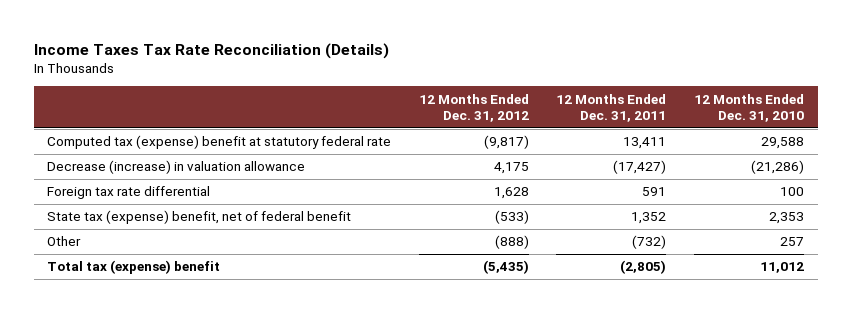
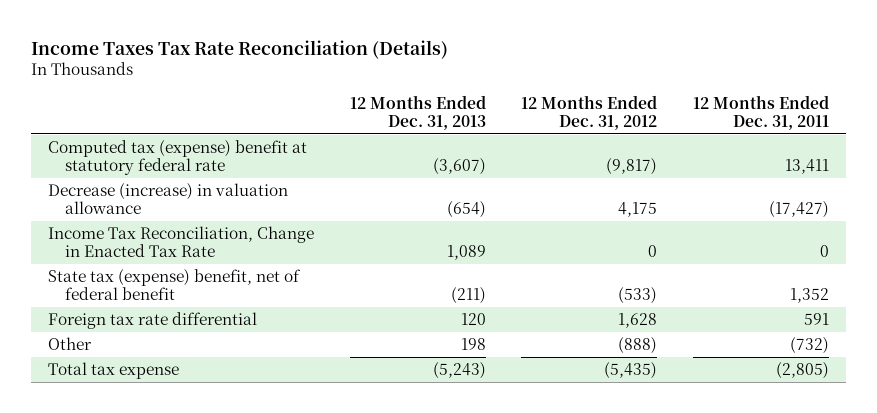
- | 12 Months Ended Dec. 31, 2012 | 12 Months Ended Dec. 31, 2011 | 12 Months Ended Dec. 31, 2010
+ | 12 Months Ended Dec. 31, 2013 | 12 Months Ended Dec. 31, 2012 | 12 Months Ended Dec. 31, 2011
+ Income Tax Reconciliation, Change in Enacted Tax Rate | 1,089 | 0 | 0
moved down: Foreign tax rate differential | 120 | 1,628 | 591
- Total tax (expense) benefit | (5,435) | (2,805) | 11,012
+ Total tax expense | (5,243) | (5,435) | (2,805)

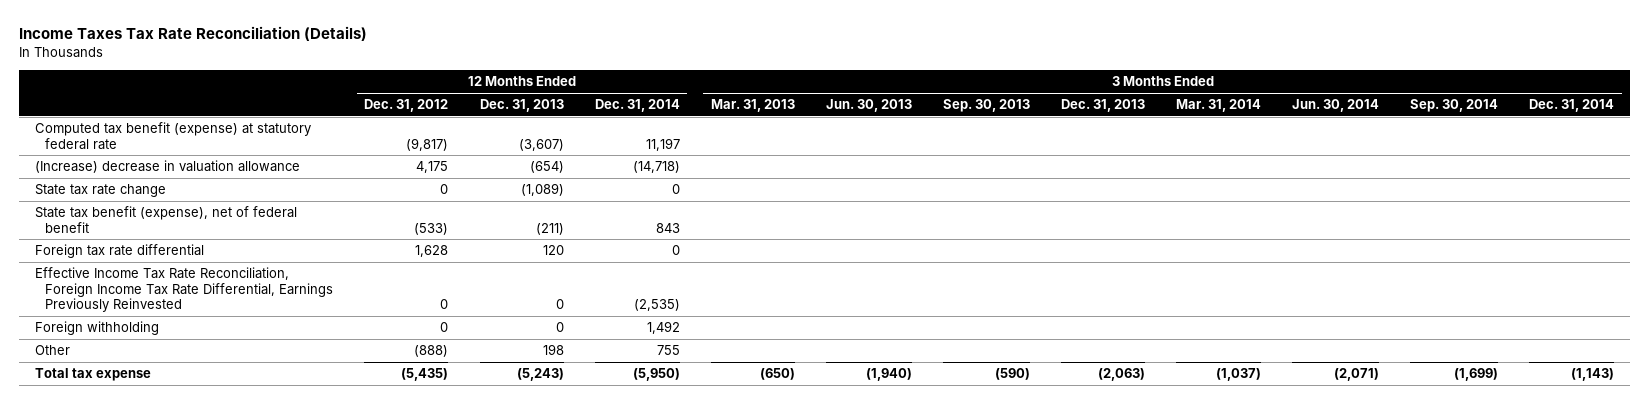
- | 12 Months Ended Dec. 31, 2013 | 12 Months Ended Dec. 31, 2012 | 12 Months Ended Dec. 31, 2011
+ | 12 Months Ended Dec. 31, 2012 | 12 Months Ended Dec. 31, 2013 | 12 Months Ended Dec. 31, 2014 | 3 Months Ended Mar. 31, 2013 | 3 Months Ended Jun. 30, 2013 | 3 Months Ended Sep. 30, 2013 | 3 Months Ended Dec. 31, 2013 | 3 Months Ended Mar. 31, 2014 | 3 Months Ended Jun. 30, 2014 | 3 Months Ended Sep. 30, 2014 | 3 Months Ended Dec. 31, 2014
- Computed tax (expense) benefit at statutory federal rate | (3,607) | (9,817) | 13,411
- Decrease (increase) in valuation allowance | (654) | 4,175 | (17,427)
- Income Tax Reconciliation, Change in Enacted Tax Rate | 1,089 | 0 | 0
- State tax (expense) benefit, net of federal benefit | (211) | (533) | 1,352
+ Computed tax benefit (expense) at statutory federal rate | (9,817) | (3,607) | 11,197 | | | | | | | |
+ (Increase) decrease in valuation allowance | 4,175 | (654) | (14,718) | | | | | | | |
+ State tax rate change | 0 | (1,089) | 0 | | | | | | | |
+ State tax benefit (expense), net of federal benefit | (533) | (211) | 843 | | | | | | | |
+ Effective Income Tax Rate Reconciliation, Foreign Income Tax Rate Differential, Earnings Previously Reinvested | 0 | 0 | (2,535) | | | | | | | |
+ Foreign withholding | 0 | 0 | 1,492 | | | | | | | |

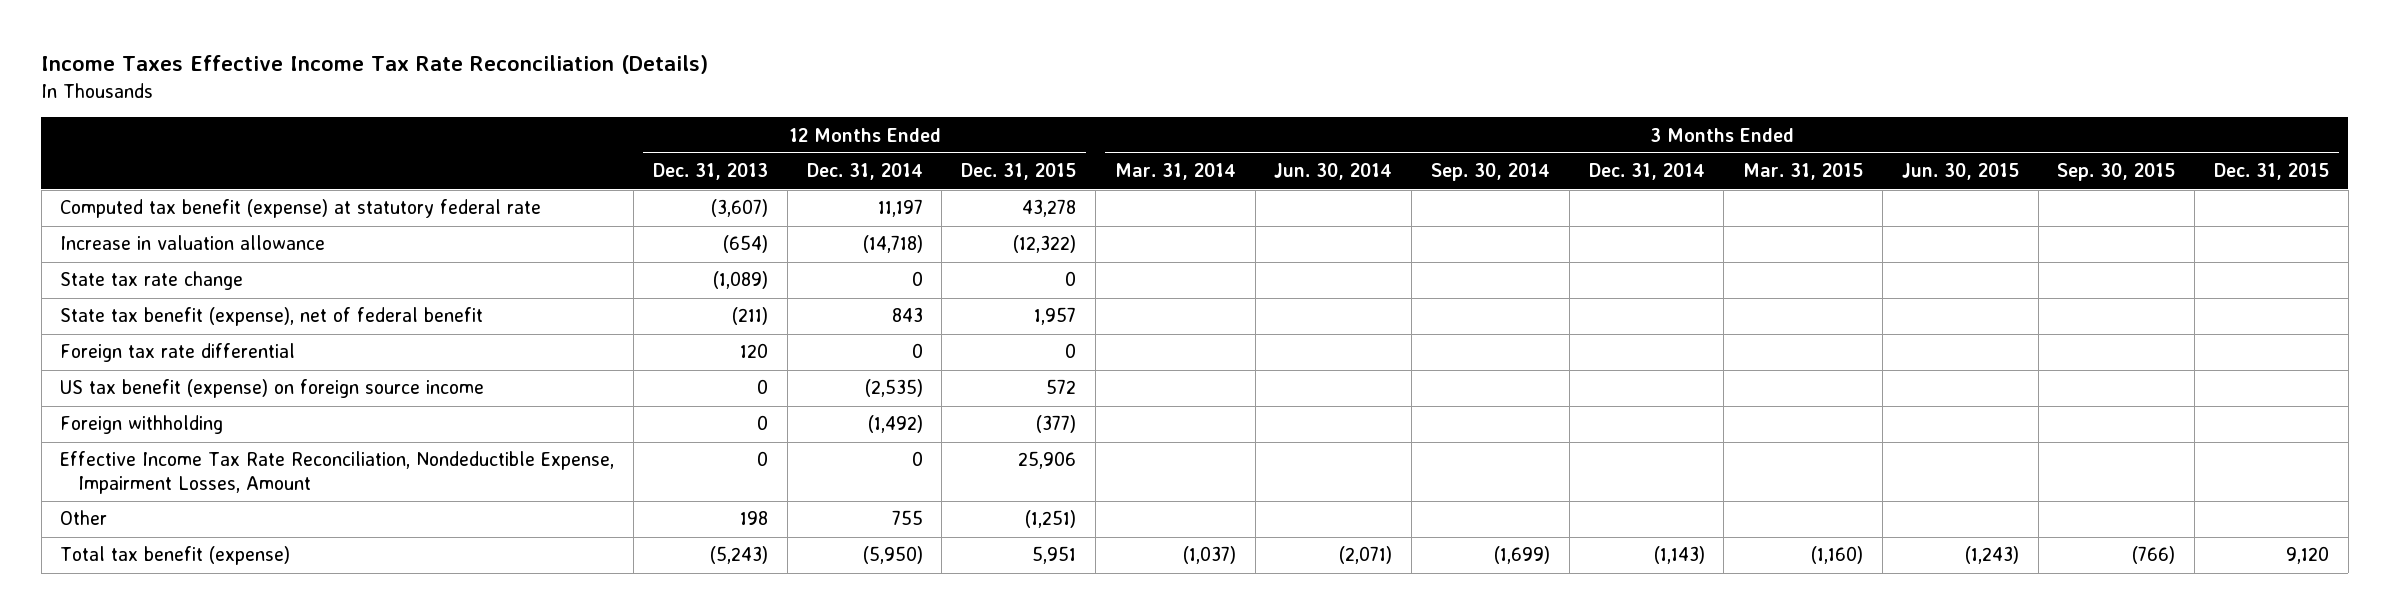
- Income Taxes Tax Rate Reconciliation (Details)
+ Income Taxes Effective Income Tax Rate Reconciliation (Details)
- | 12 Months Ended Dec. 31, 2012 | 12 Months Ended Dec. 31, 2013 | 12 Months Ended Dec. 31, 2014 | 3 Months Ended Mar. 31, 2013 | 3 Months Ended Jun. 30, 2013 | 3 Months Ended Sep. 30, 2013 | 3 Months Ended Dec. 31, 2013 | 3 Months Ended Mar. 31, 2014 | 3 Months Ended Jun. 30, 2014 | 3 Months Ended Sep. 30, 2014 | 3 Months Ended Dec. 31, 2014
+ | 12 Months Ended Dec. 31, 2013 | 12 Months Ended Dec. 31, 2014 | 12 Months Ended Dec. 31, 2015 | 3 Months Ended Mar. 31, 2014 | 3 Months Ended Jun. 30, 2014 | 3 Months Ended Sep. 30, 2014 | 3 Months Ended Dec. 31, 2014 | 3 Months Ended Mar. 31, 2015 | 3 Months Ended Jun. 30, 2015 | 3 Months Ended Sep. 30, 2015 | 3 Months Ended Dec. 31, 2015
- (Increase) decrease in valuation allowance | 4,175 | (654) | (14,718) | | | | | | | |
+ Increase in valuation allowance | (654) | (14,718) | (12,322) | | | | | | | |
- Effective Income Tax Rate Reconciliation, Foreign Income Tax Rate Differential, Earnings Previously Reinvested | 0 | 0 | (2,535) | | | | | | | |
- Foreign withholding | 0 | 0 | 1,492 | | | | | | | |
+ US tax benefit (expense) on foreign source income | 0 | (2,535) | 572 | | | | | | | |
+ Foreign withholding | 0 | (1,492) | (377) | | | | | | | |
+ Effective Income Tax Rate Reconciliation, Nondeductible Expense, Impairment Losses, Amount | 0 | 0 | 25,906 | | | | | | | |
- Total tax expense | (5,435) | (5,243) | (5,950) | (650) | (1,940) | (590) | (2,063) | (1,037) | (2,071) | (1,699) | (1,143)
+ Total tax benefit (expense) | (5,243) | (5,950) | 5,951 | (1,037) | (2,071) | (1,699) | (1,143) | (1,160) | (1,243) | (766) | 9,120

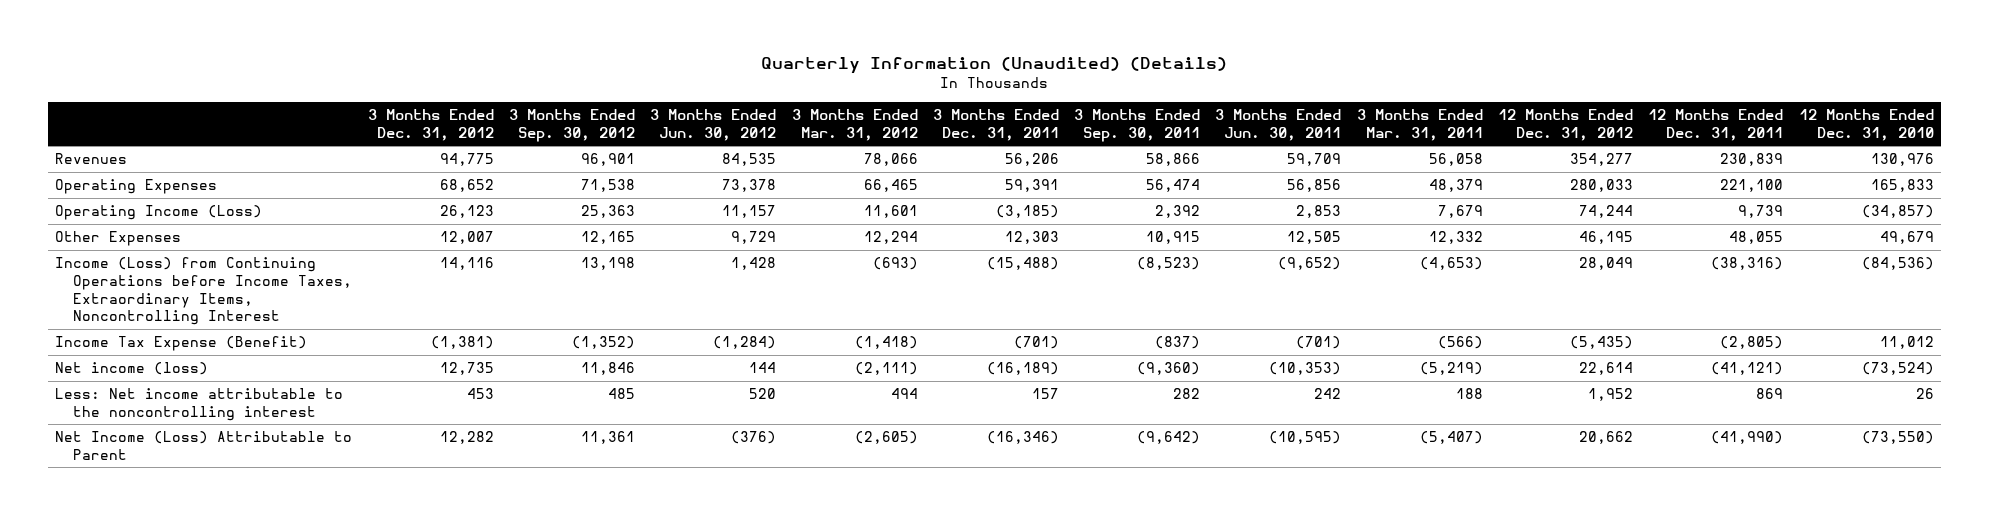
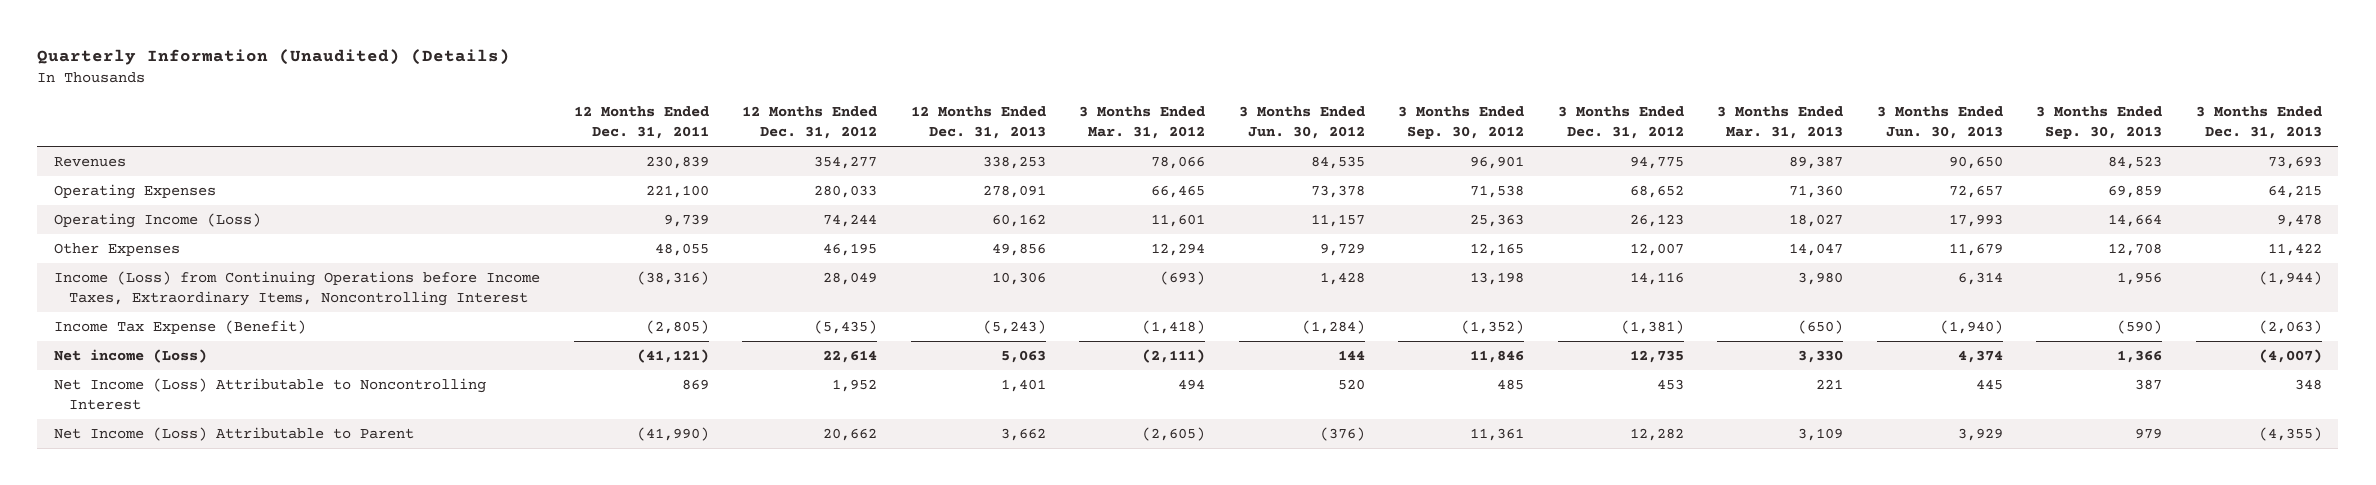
- | 3 Months Ended Dec. 31, 2012 | 3 Months Ended Sep. 30, 2012 | 3 Months Ended Jun. 30, 2012 | 3 Months Ended Mar. 31, 2012 | 3 Months Ended Dec. 31, 2011 | 3 Months Ended Sep. 30, 2011 | 3 Months Ended Jun. 30, 2011 | 3 Months Ended Mar. 31, 2011 | 12 Months Ended Dec. 31, 2012 | 12 Months Ended Dec. 31, 2011 | 12 Months Ended Dec. 31, 2010
+ | 12 Months Ended Dec. 31, 2011 | 12 Months Ended Dec. 31, 2012 | 12 Months Ended Dec. 31, 2013 | 3 Months Ended Mar. 31, 2012 | 3 Months Ended Jun. 30, 2012 | 3 Months Ended Sep. 30, 2012 | 3 Months Ended Dec. 31, 2012 | 3 Months Ended Mar. 31, 2013 | 3 Months Ended Jun. 30, 2013 | 3 Months Ended Sep. 30, 2013 | 3 Months Ended Dec. 31, 2013
- Net income (loss) | 12,735 | 11,846 | 144 | (2,111) | (16,189) | (9,360) | (10,353) | (5,219) | 22,614 | (41,121) | (73,524)
- Less: Net income attributable to the noncontrolling interest | 453 | 485 | 520 | 494 | 157 | 282 | 242 | 188 | 1,952 | 869 | 26
+ Net income (Loss) | (41,121) | 22,614 | 5,063 | (2,111) | 144 | 11,846 | 12,735 | 3,330 | 4,374 | 1,366 | (4,007)
+ Net Income (Loss) Attributable to Noncontrolling Interest | 869 | 1,952 | 1,401 | 494 | 520 | 485 | 453 | 221 | 445 | 387 | 348

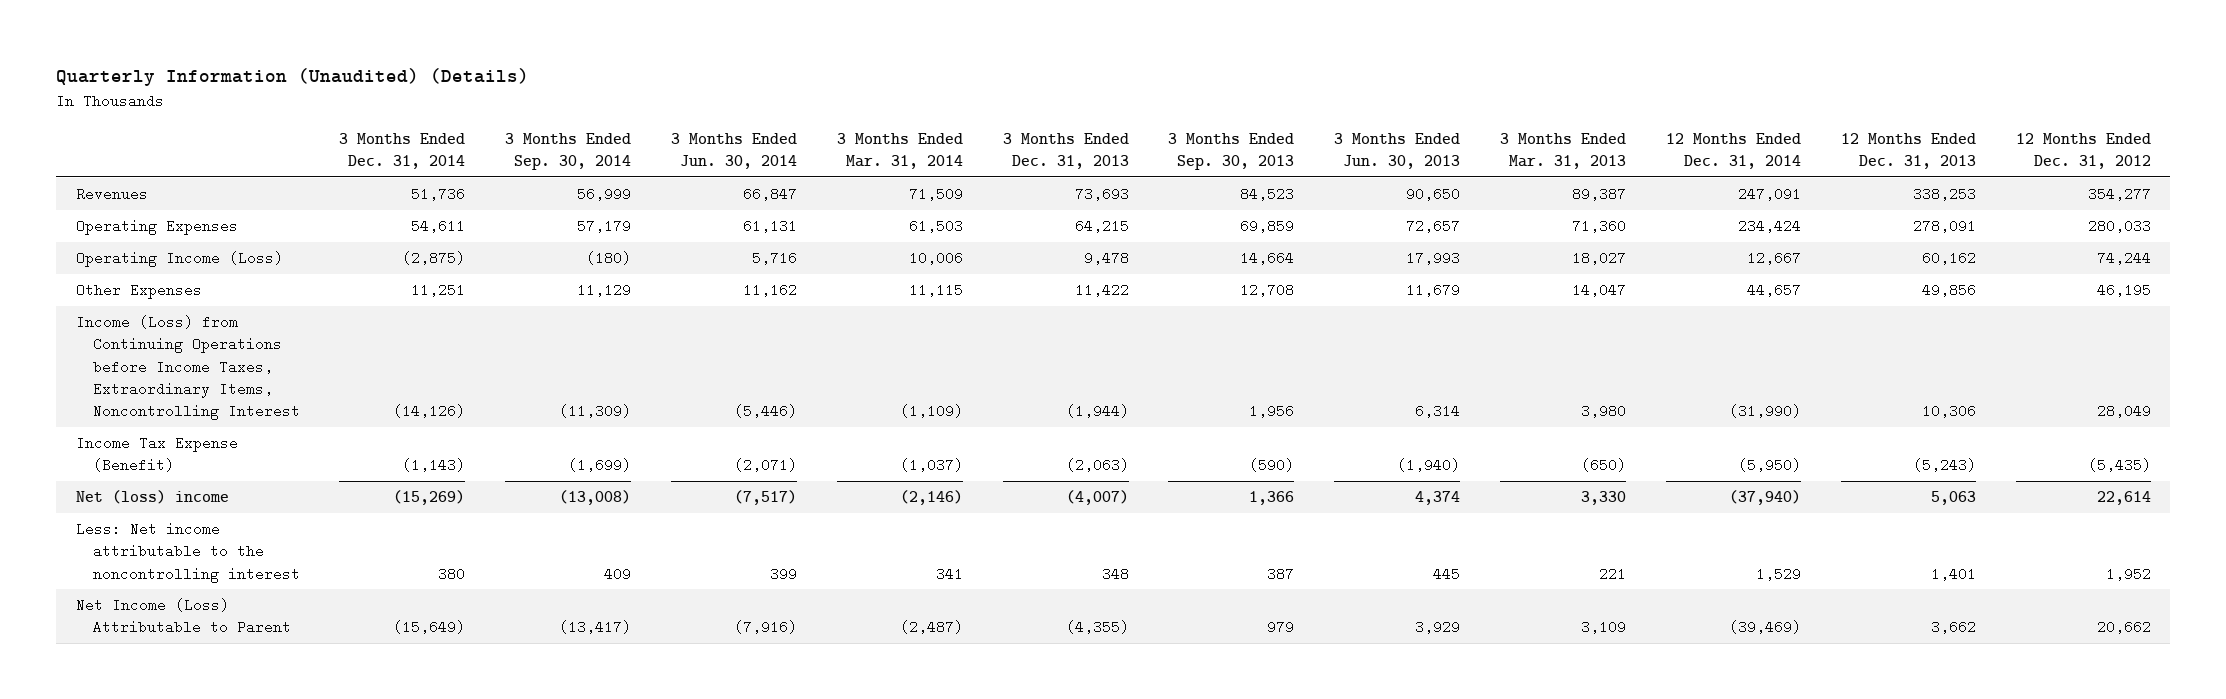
- | 12 Months Ended Dec. 31, 2011 | 12 Months Ended Dec. 31, 2012 | 12 Months Ended Dec. 31, 2013 | 3 Months Ended Mar. 31, 2012 | 3 Months Ended Jun. 30, 2012 | 3 Months Ended Sep. 30, 2012 | 3 Months Ended Dec. 31, 2012 | 3 Months Ended Mar. 31, 2013 | 3 Months Ended Jun. 30, 2013 | 3 Months Ended Sep. 30, 2013 | 3 Months Ended Dec. 31, 2013
+ | 3 Months Ended Dec. 31, 2014 | 3 Months Ended Sep. 30, 2014 | 3 Months Ended Jun. 30, 2014 | 3 Months Ended Mar. 31, 2014 | 3 Months Ended Dec. 31, 2013 | 3 Months Ended Sep. 30, 2013 | 3 Months Ended Jun. 30, 2013 | 3 Months Ended Mar. 31, 2013 | 12 Months Ended Dec. 31, 2014 | 12 Months Ended Dec. 31, 2013 | 12 Months Ended Dec. 31, 2012
- Net income (Loss) | (41,121) | 22,614 | 5,063 | (2,111) | 144 | 11,846 | 12,735 | 3,330 | 4,374 | 1,366 | (4,007)
- Net Income (Loss) Attributable to Noncontrolling Interest | 869 | 1,952 | 1,401 | 494 | 520 | 485 | 453 | 221 | 445 | 387 | 348
+ Net (loss) income | (15,269) | (13,008) | (7,517) | (2,146) | (4,007) | 1,366 | 4,374 | 3,330 | (37,940) | 5,063 | 22,614
+ Less: Net income attributable to the noncontrolling interest | 380 | 409 | 399 | 341 | 348 | 387 | 445 | 221 | 1,529 | 1,401 | 1,952

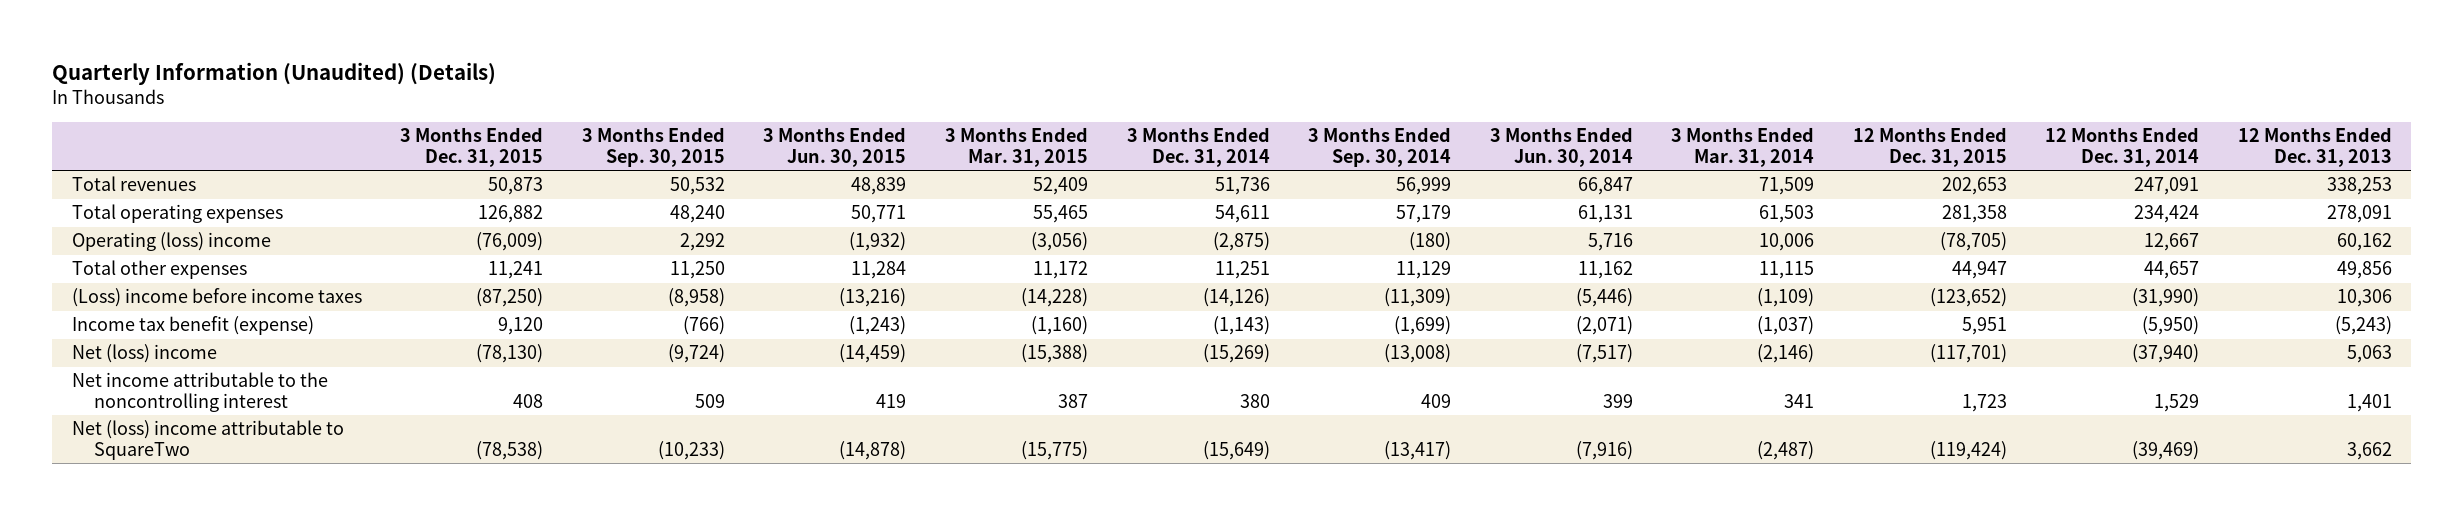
- | 3 Months Ended Dec. 31, 2014 | 3 Months Ended Sep. 30, 2014 | 3 Months Ended Jun. 30, 2014 | 3 Months Ended Mar. 31, 2014 | 3 Months Ended Dec. 31, 2013 | 3 Months Ended Sep. 30, 2013 | 3 Months Ended Jun. 30, 2013 | 3 Months Ended Mar. 31, 2013 | 12 Months Ended Dec. 31, 2014 | 12 Months Ended Dec. 31, 2013 | 12 Months Ended Dec. 31, 2012
+ | 3 Months Ended Dec. 31, 2015 | 3 Months Ended Sep. 30, 2015 | 3 Months Ended Jun. 30, 2015 | 3 Months Ended Mar. 31, 2015 | 3 Months Ended Dec. 31, 2014 | 3 Months Ended Sep. 30, 2014 | 3 Months Ended Jun. 30, 2014 | 3 Months Ended Mar. 31, 2014 | 12 Months Ended Dec. 31, 2015 | 12 Months Ended Dec. 31, 2014 | 12 Months Ended Dec. 31, 2013
- Revenues | 51,736 | 56,999 | 66,847 | 71,509 | 73,693 | 84,523 | 90,650 | 89,387 | 247,091 | 338,253 | 354,277
- Operating Expenses | 54,611 | 57,179 | 61,131 | 61,503 | 64,215 | 69,859 | 72,657 | 71,360 | 234,424 | 278,091 | 280,033
- Operating Income (Loss) | (2,875) | (180) | 5,716 | 10,006 | 9,478 | 14,664 | 17,993 | 18,027 | 12,667 | 60,162 | 74,244
- Other Expenses | 11,251 | 11,129 | 11,162 | 11,115 | 11,422 | 12,708 | 11,679 | 14,047 | 44,657 | 49,856 | 46,195
- Income (Loss) from Continuing Operations before Income Taxes, Extraordinary Items, Noncontrolling Interest | (14,126) | (11,309) | (5,446) | (1,109) | (1,944) | 1,956 | 6,314 | 3,980 | (31,990) | 10,306 | 28,049
- Income Tax Expense (Benefit) | (1,143) | (1,699) | (2,071) | (1,037) | (2,063) | (590) | (1,940) | (650) | (5,950) | (5,243) | (5,435)
+ Total revenues | 50,873 | 50,532 | 48,839 | 52,409 | 51,736 | 56,999 | 66,847 | 71,509 | 202,653 | 247,091 | 338,253
+ Total operating expenses | 126,882 | 48,240 | 50,771 | 55,465 | 54,611 | 57,179 | 61,131 | 61,503 | 281,358 | 234,424 | 278,091
+ Operating (loss) income | (76,009) | 2,292 | (1,932) | (3,056) | (2,875) | (180) | 5,716 | 10,006 | (78,705) | 12,667 | 60,162
+ Total other expenses | 11,241 | 11,250 | 11,284 | 11,172 | 11,251 | 11,129 | 11,162 | 11,115 | 44,947 | 44,657 | 49,856
+ (Loss) income before income taxes | (87,250) | (8,958) | (13,216) | (14,228) | (14,126) | (11,309) | (5,446) | (1,109) | (123,652) | (31,990) | 10,306
+ Income tax benefit (expense) | 9,120 | (766) | (1,243) | (1,160) | (1,143) | (1,699) | (2,071) | (1,037) | 5,951 | (5,950) | (5,243)
- Less: Net income attributable to the noncontrolling interest | 380 | 409 | 399 | 341 | 348 | 387 | 445 | 221 | 1,529 | 1,401 | 1,952
- Net Income (Loss) Attributable to Parent | (15,649) | (13,417) | (7,916) | (2,487) | (4,355) | 979 | 3,929 | 3,109 | (39,469) | 3,662 | 20,662
+ Net income attributable to the noncontrolling interest | 408 | 509 | 419 | 387 | 380 | 409 | 399 | 341 | 1,723 | 1,529 | 1,401
+ Net (loss) income attributable to SquareTwo | (78,538) | (10,233) | (14,878) | (15,775) | (15,649) | (13,417) | (7,916) | (2,487) | (119,424) | (39,469) | 3,662

